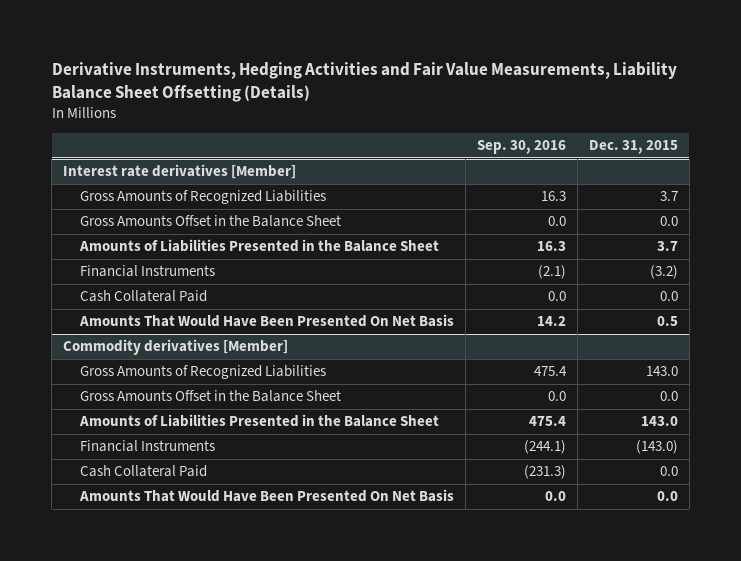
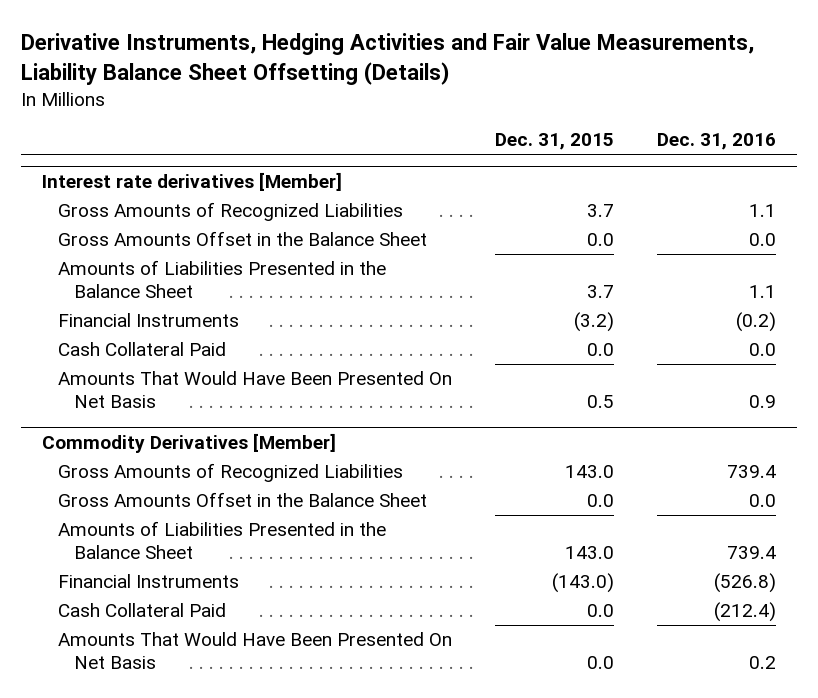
- | Sep. 30, 2016 | Dec. 31, 2015
+ | Dec. 31, 2015 | Dec. 31, 2016
- Commodity derivatives [Member]
+ Commodity Derivatives [Member]

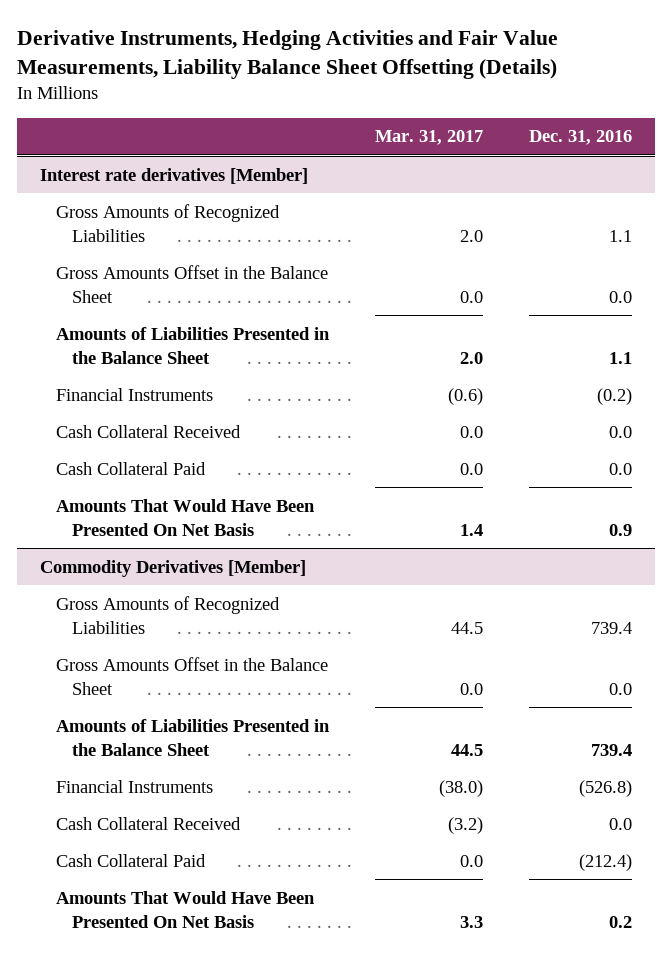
- | Dec. 31, 2015 | Dec. 31, 2016
+ | Mar. 31, 2017 | Dec. 31, 2016
@ Interest rate derivatives [Member]
+ Cash Collateral Received | 0.0 | 0.0
@ Commodity Derivatives [Member]
+ Cash Collateral Received | (3.2) | 0.0

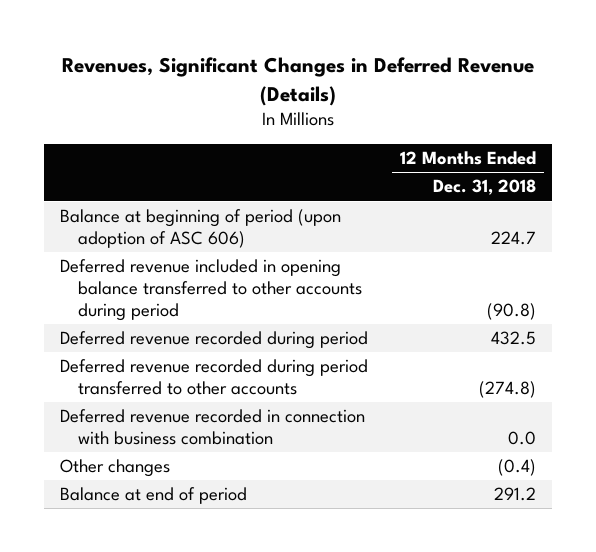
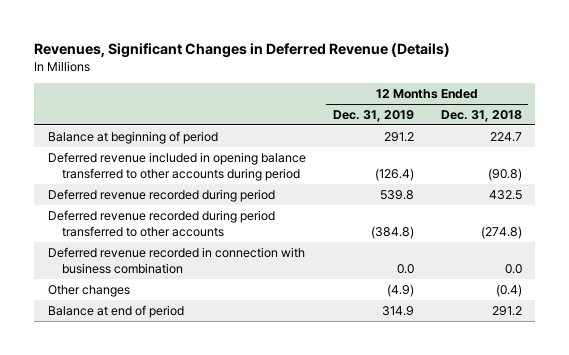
- | 12 Months Ended Dec. 31, 2018
+ | 12 Months Ended Dec. 31, 2019 | 12 Months Ended Dec. 31, 2018
- Balance at beginning of period (upon adoption of ASC 606) | 224.7
+ Balance at beginning of period | 291.2 | 224.7

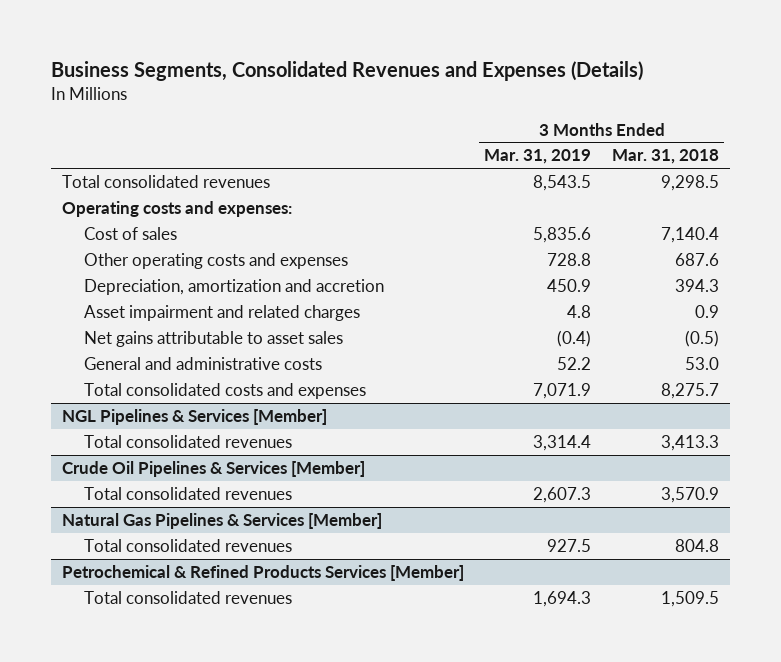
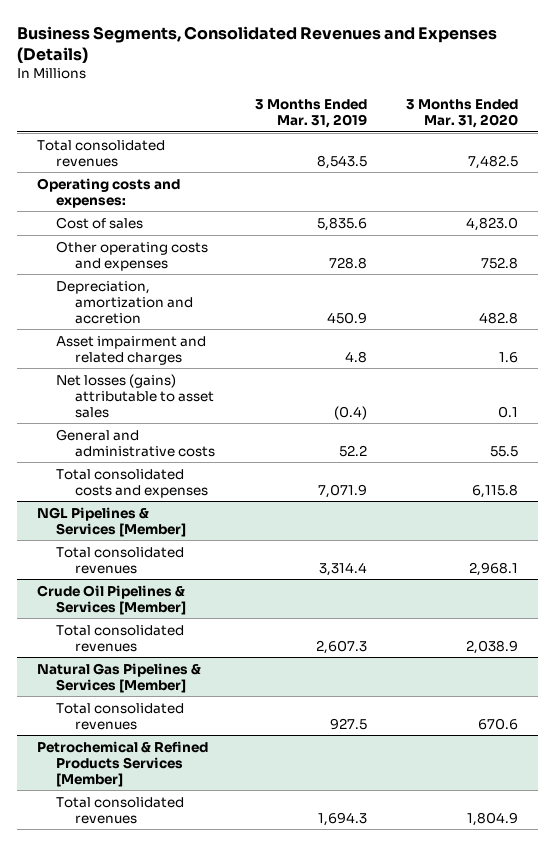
- | 3 Months Ended Mar. 31, 2019 | 3 Months Ended Mar. 31, 2018
+ | 3 Months Ended Mar. 31, 2019 | 3 Months Ended Mar. 31, 2020
- Net gains attributable to asset sales | (0.4) | (0.5)
+ Net losses (gains) attributable to asset sales | (0.4) | 0.1

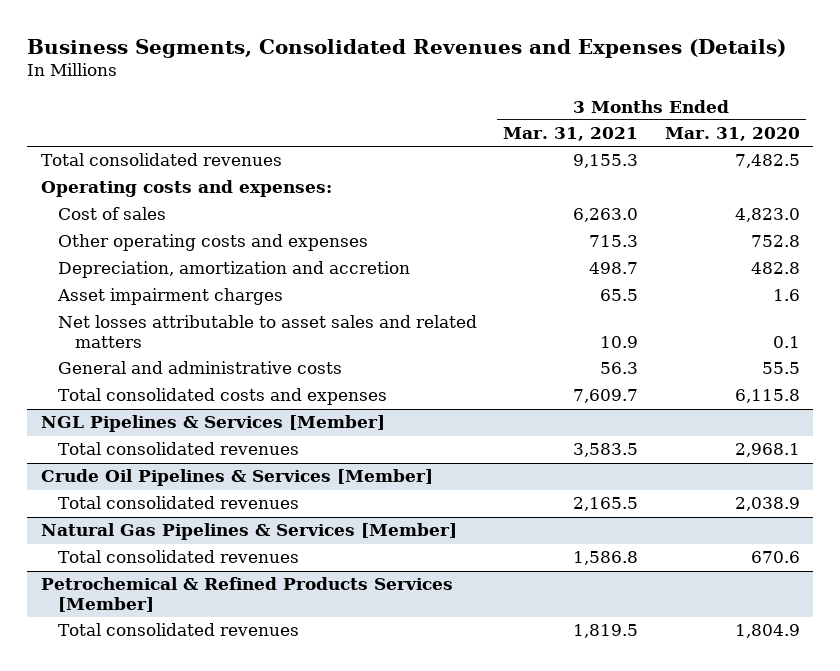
- | 3 Months Ended Mar. 31, 2019 | 3 Months Ended Mar. 31, 2020
+ | 3 Months Ended Mar. 31, 2021 | 3 Months Ended Mar. 31, 2020
- Asset impairment and related charges | 4.8 | 1.6
- Net losses (gains) attributable to asset sales | (0.4) | 0.1
+ Asset impairment charges | 65.5 | 1.6
+ Net losses attributable to asset sales and related matters | 10.9 | 0.1

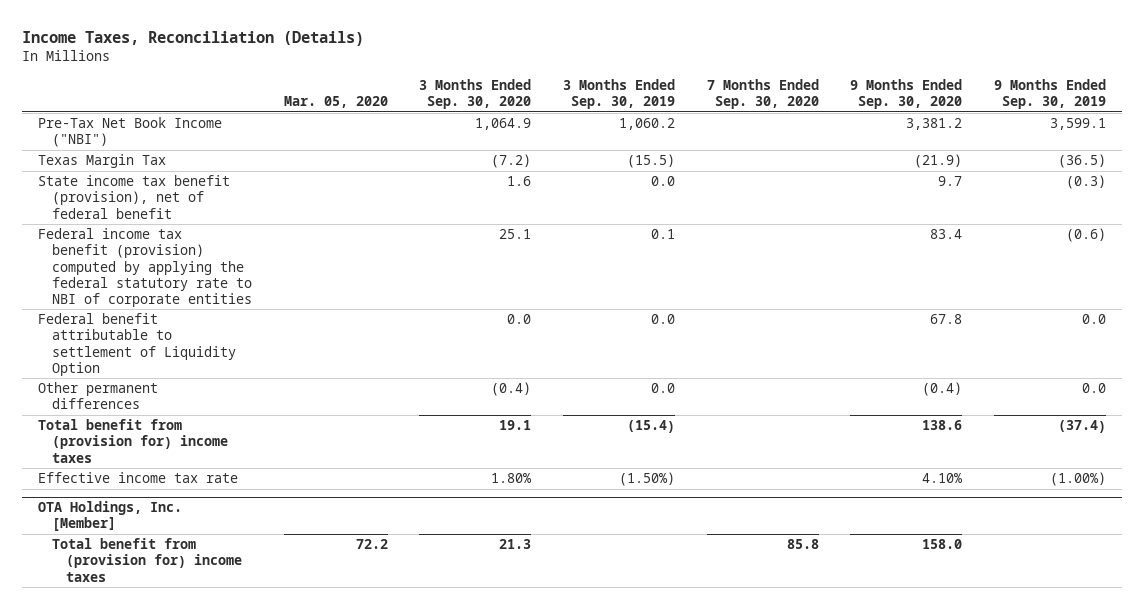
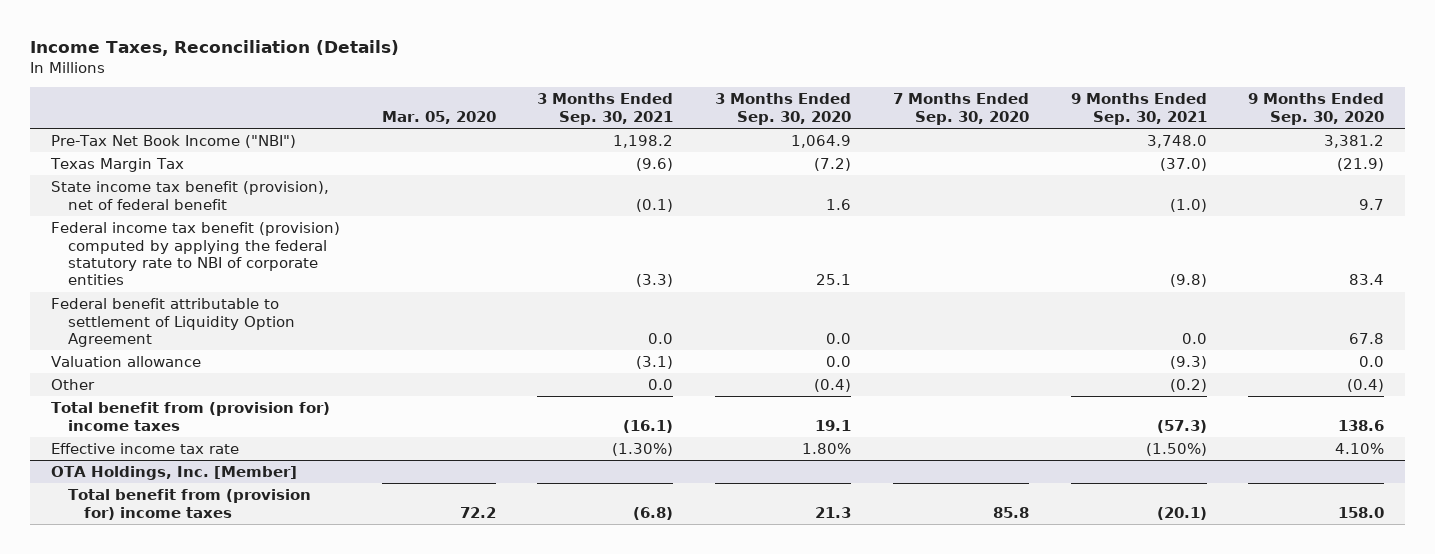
- | Mar. 05, 2020 | 3 Months Ended Sep. 30, 2020 | 3 Months Ended Sep. 30, 2019 | 7 Months Ended Sep. 30, 2020 | 9 Months Ended Sep. 30, 2020 | 9 Months Ended Sep. 30, 2019
+ | Mar. 05, 2020 | 3 Months Ended Sep. 30, 2021 | 3 Months Ended Sep. 30, 2020 | 7 Months Ended Sep. 30, 2020 | 9 Months Ended Sep. 30, 2021 | 9 Months Ended Sep. 30, 2020
- Federal benefit attributable to settlement of Liquidity Option | | 0.0 | 0.0 | | 67.8 | 0.0
- Other permanent differences | | (0.4) | 0.0 | | (0.4) | 0.0
+ Federal benefit attributable to settlement of Liquidity Option Agreement | | 0.0 | 0.0 | | 0.0 | 67.8
+ Valuation allowance | | (3.1) | 0.0 | | (9.3) | 0.0
+ Other | | 0.0 | (0.4) | | (0.2) | (0.4)

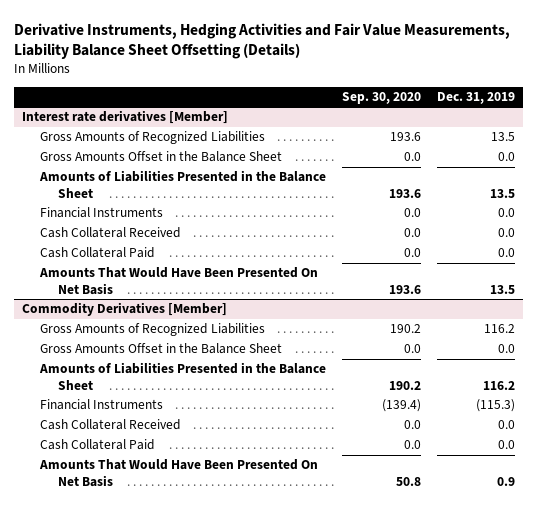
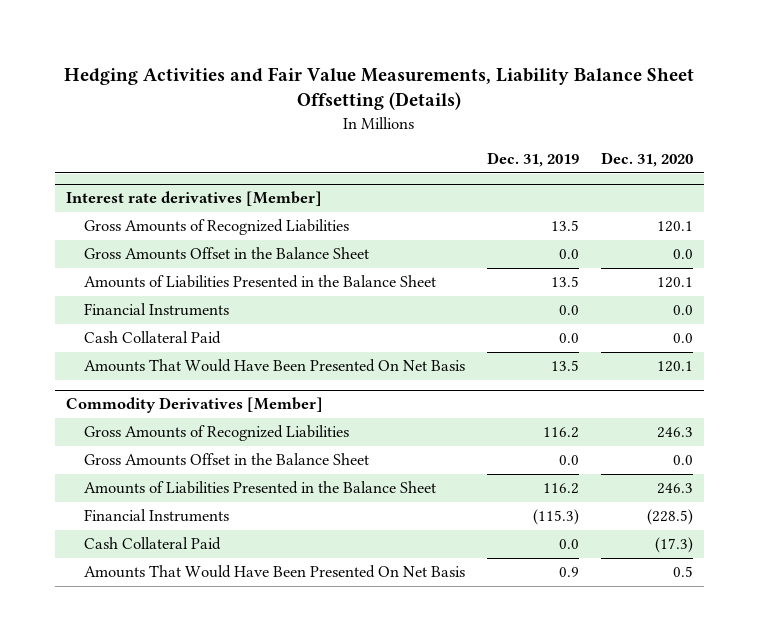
- Derivative Instruments, Hedging Activities and Fair Value Measurements, Liability Balance Sheet Offsetting (Details)
+ Hedging Activities and Fair Value Measurements, Liability Balance Sheet Offsetting (Details)
- | Sep. 30, 2020 | Dec. 31, 2019
+ | Dec. 31, 2019 | Dec. 31, 2020
@ Interest rate derivatives [Member]
- Cash Collateral Received | 0.0 | 0.0
@ Commodity Derivatives [Member]
- Cash Collateral Received | 0.0 | 0.0

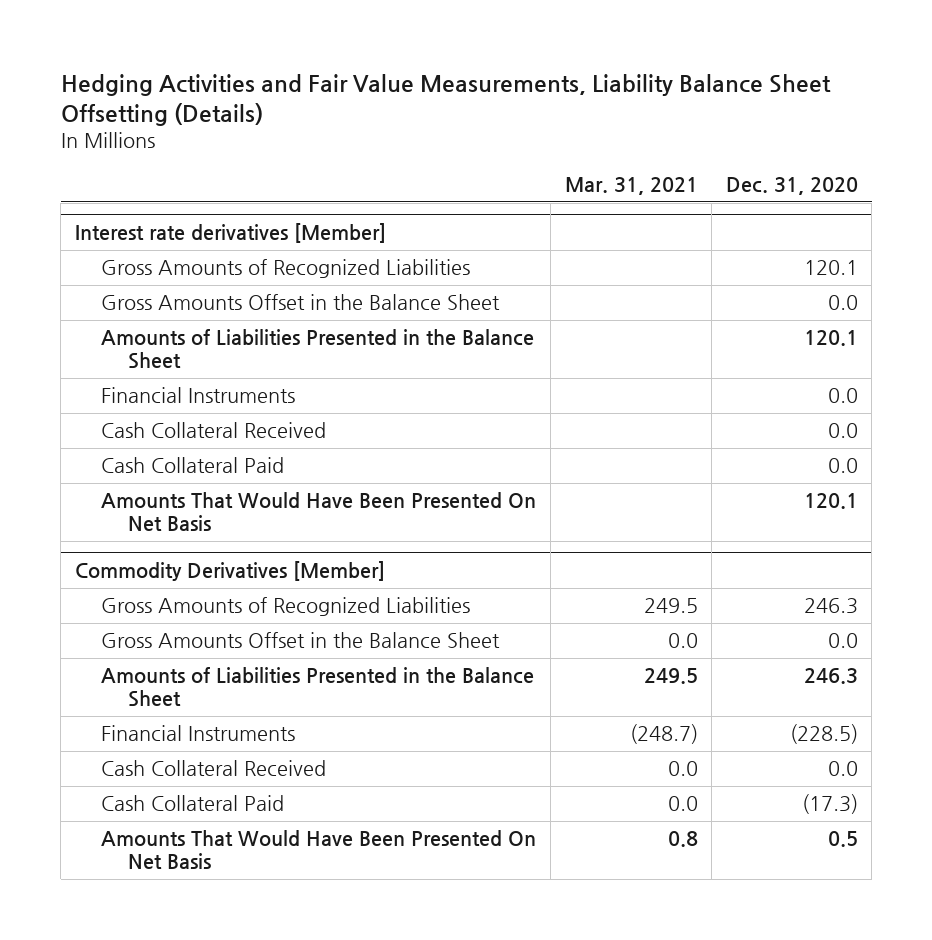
- | Dec. 31, 2019 | Dec. 31, 2020
+ | Mar. 31, 2021 | Dec. 31, 2020
@ Interest rate derivatives [Member]
+ Cash Collateral Received | | 0.0
@ Commodity Derivatives [Member]
+ Cash Collateral Received | 0.0 | 0.0

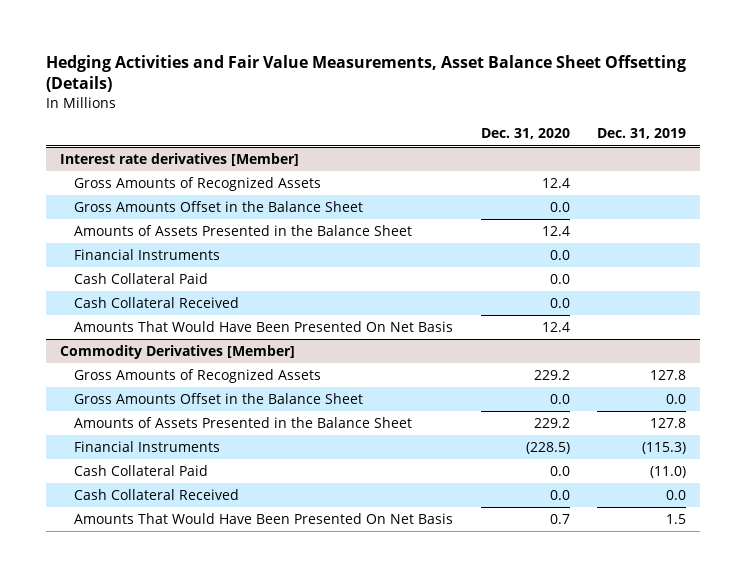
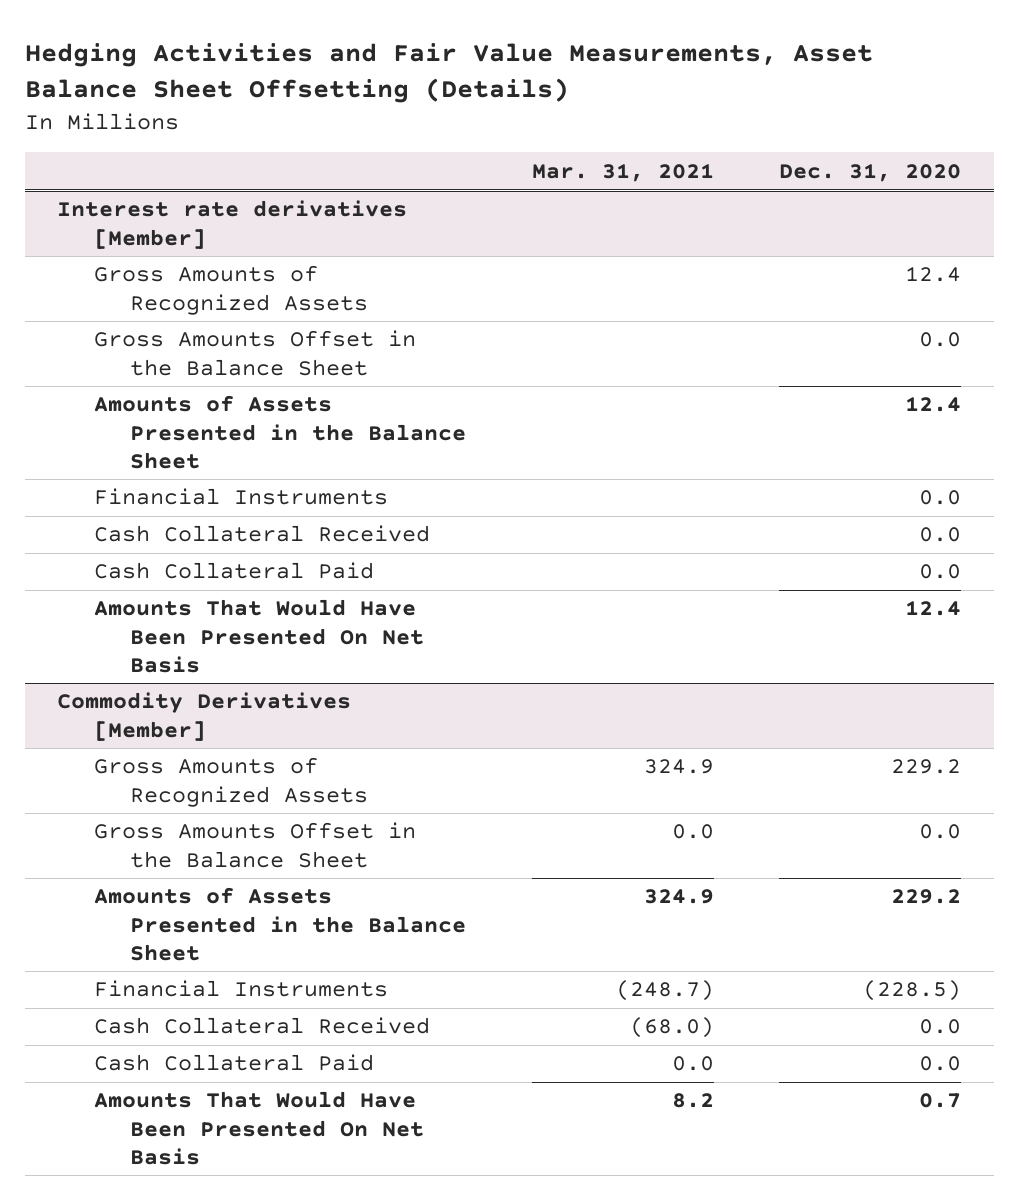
- | Dec. 31, 2020 | Dec. 31, 2019
+ | Mar. 31, 2021 | Dec. 31, 2020
@ Interest rate derivatives [Member]
moved down: Cash Collateral Paid | | 0.0
@ Commodity Derivatives [Member]
moved down: Cash Collateral Paid | 0.0 | 0.0

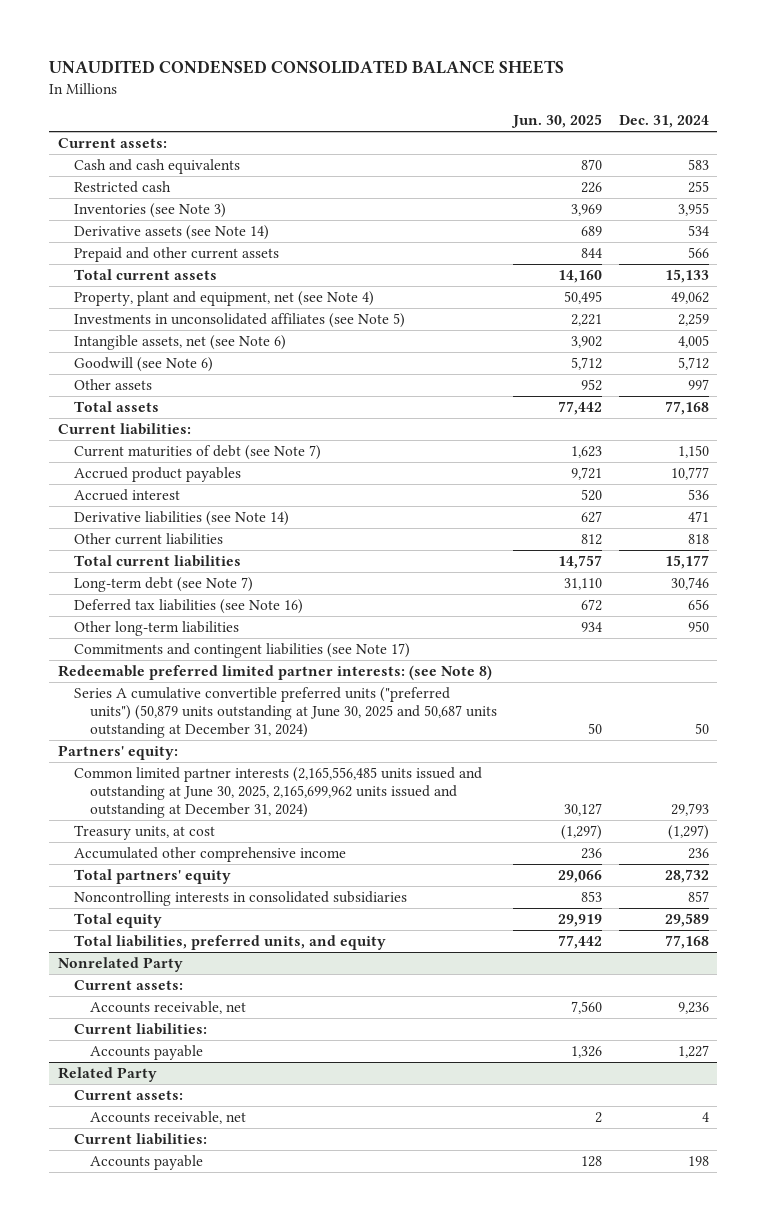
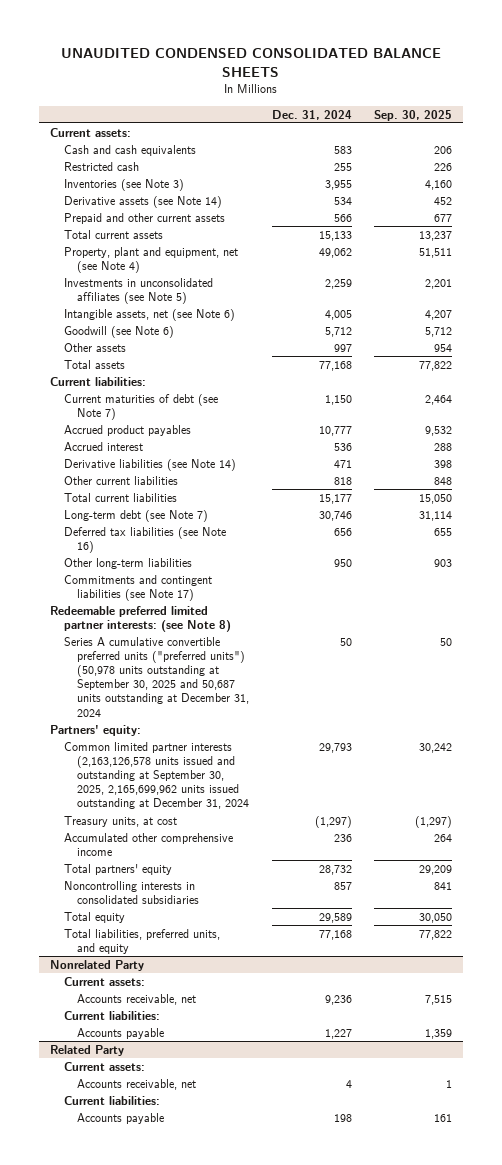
- | Jun. 30, 2025 | Dec. 31, 2024
+ | Dec. 31, 2024 | Sep. 30, 2025
- Series A cumulative convertible preferred units ("preferred units") (50,879 units outstanding at June 30, 2025 and 50,687 units outstanding at December 31, 2024) | 50 | 50
+ Series A cumulative convertible preferred units ("preferred units") (50,978 units outstanding at September 30, 2025 and 50,687 units outstanding at December 31, 2024 | 50 | 50
- Common limited partner interests (2,165,556,485 units issued and outstanding at June 30, 2025, 2,165,699,962 units issued and outstanding at December 31, 2024) | 30,127 | 29,793
+ Common limited partner interests (2,163,126,578 units issued and outstanding at September 30, 2025, 2,165,699,962 units issued outstanding at December 31, 2024 | 29,793 | 30,242

